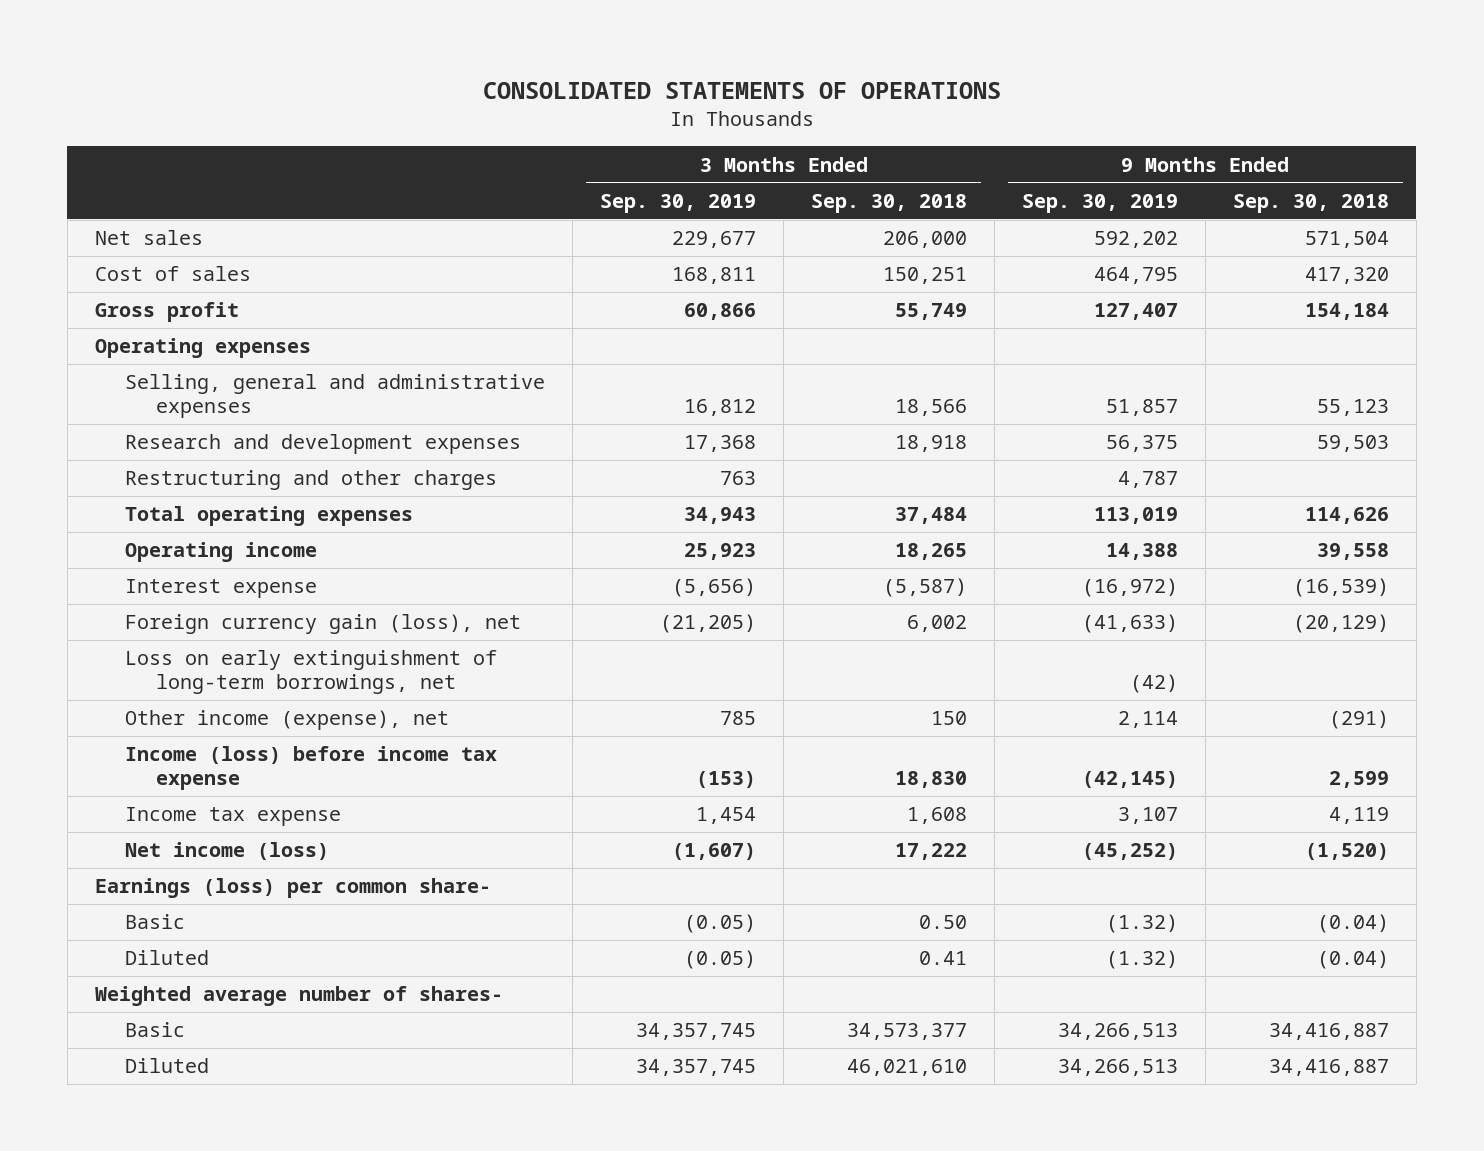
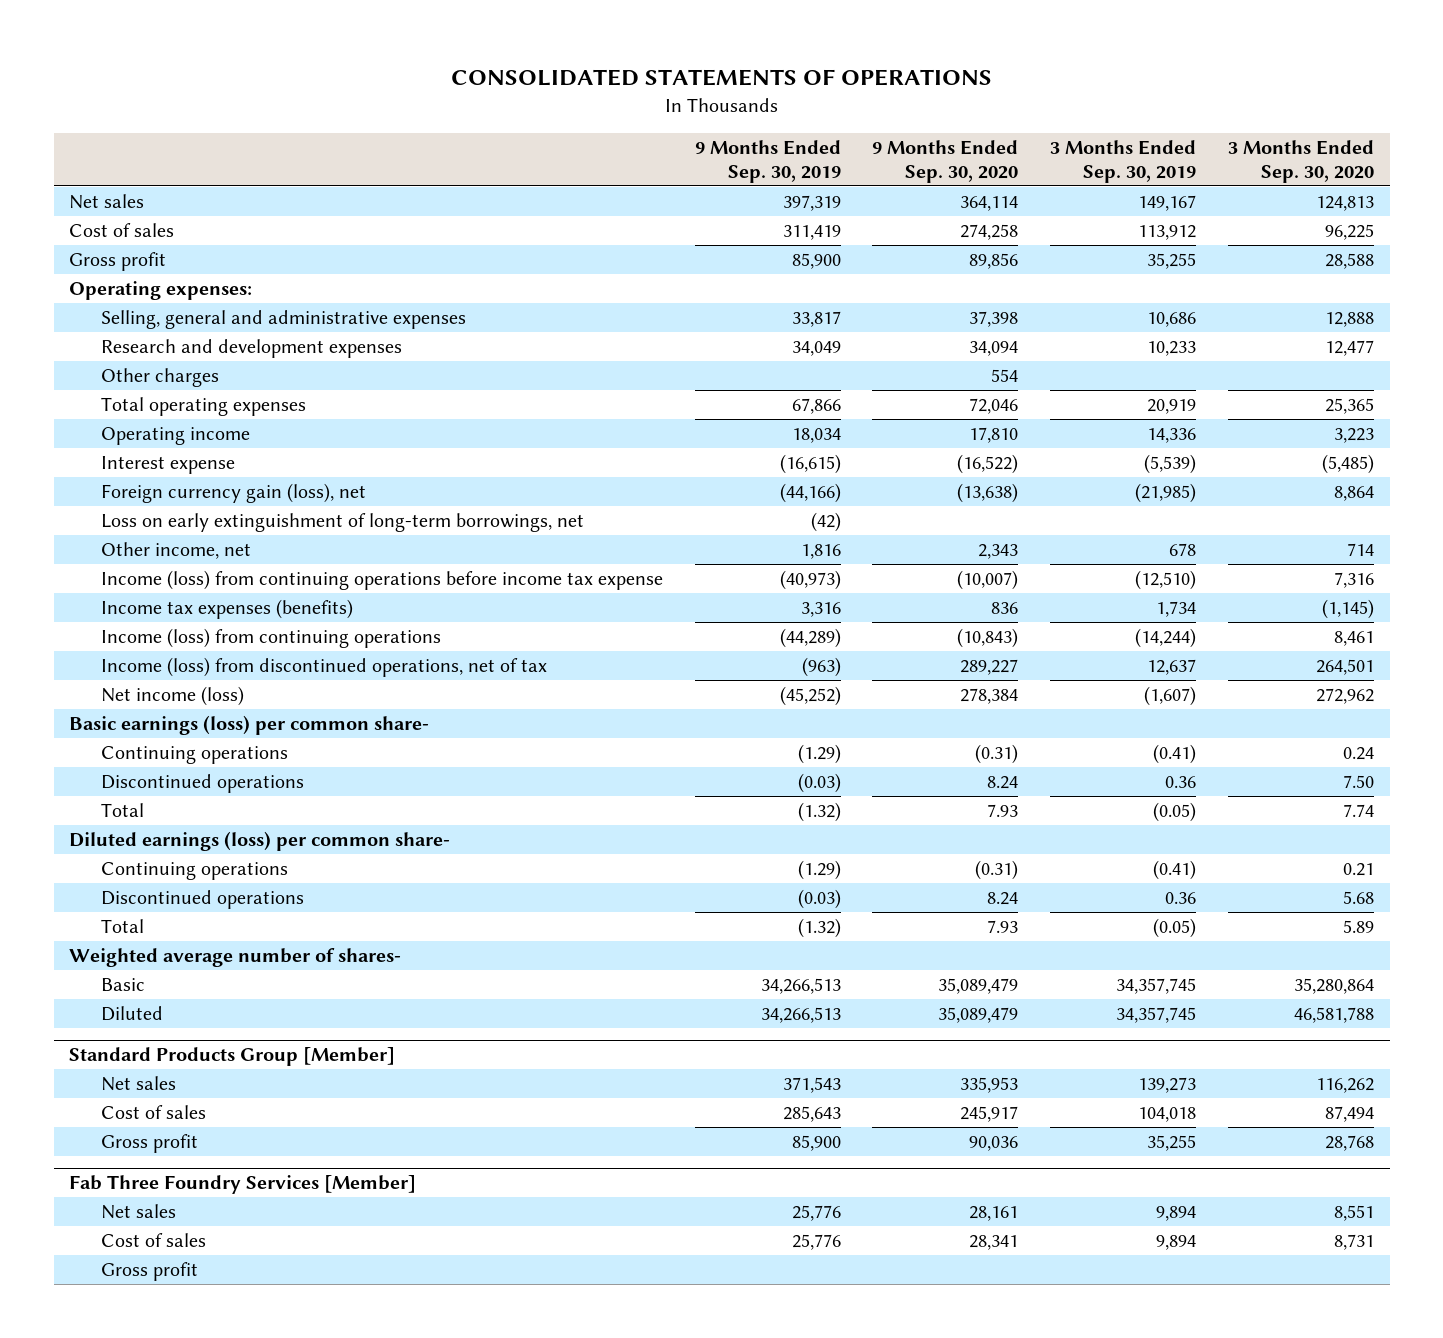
- | 3 Months Ended Sep. 30, 2019 | 3 Months Ended Sep. 30, 2018 | 9 Months Ended Sep. 30, 2019 | 9 Months Ended Sep. 30, 2018
+ | 9 Months Ended Sep. 30, 2019 | 9 Months Ended Sep. 30, 2020 | 3 Months Ended Sep. 30, 2019 | 3 Months Ended Sep. 30, 2020
- Net sales | 229,677 | 206,000 | 592,202 | 571,504
- Cost of sales | 168,811 | 150,251 | 464,795 | 417,320
- Gross profit | 60,866 | 55,749 | 127,407 | 154,184
- Operating expenses
- Selling, general and administrative expenses | 16,812 | 18,566 | 51,857 | 55,123
- Research and development expenses | 17,368 | 18,918 | 56,375 | 59,503
- Restructuring and other charges | 763 | | 4,787 |
- Total operating expenses | 34,943 | 37,484 | 113,019 | 114,626
- Operating income | 25,923 | 18,265 | 14,388 | 39,558
- Interest expense | (5,656) | (5,587) | (16,972) | (16,539)
- Foreign currency gain (loss), net | (21,205) | 6,002 | (41,633) | (20,129)
+ Net sales | 397,319 | 364,114 | 149,167 | 124,813
+ Cost of sales | 311,419 | 274,258 | 113,912 | 96,225
+ Gross profit | 85,900 | 89,856 | 35,255 | 28,588
+ Operating expenses:
+ Selling, general and administrative expenses | 33,817 | 37,398 | 10,686 | 12,888
+ Research and development expenses | 34,049 | 34,094 | 10,233 | 12,477
+ Other charges | | 554 | |
+ Total operating expenses | 67,866 | 72,046 | 20,919 | 25,365
+ Operating income | 18,034 | 17,810 | 14,336 | 3,223
+ Interest expense | (16,615) | (16,522) | (5,539) | (5,485)
+ Foreign currency gain (loss), net | (44,166) | (13,638) | (21,985) | 8,864
- Other income (expense), net | 785 | 150 | 2,114 | (291)
- Income (loss) before income tax expense | (153) | 18,830 | (42,145) | 2,599
- Income tax expense | 1,454 | 1,608 | 3,107 | 4,119
+ Other income, net | 1,816 | 2,343 | 678 | 714
+ Income (loss) from continuing operations before income tax expense | (40,973) | (10,007) | (12,510) | 7,316
+ Income tax expenses (benefits) | 3,316 | 836 | 1,734 | (1,145)
+ Income (loss) from continuing operations | (44,289) | (10,843) | (14,244) | 8,461
+ Income (loss) from discontinued operations, net of tax | (963) | 289,227 | 12,637 | 264,501
- Earnings (loss) per common share-
- Basic | (0.05) | 0.50 | (1.32) | (0.04)
- Diluted | (0.05) | 0.41 | (1.32) | (0.04)
+ Basic earnings (loss) per common share-
+ Continuing operations | (1.29) | (0.31) | (0.41) | 0.24
+ Discontinued operations | (0.03) | 8.24 | 0.36 | 7.50
+ Total | (1.32) | 7.93 | (0.05) | 7.74
+ Diluted earnings (loss) per common share-
+ Continuing operations | (1.29) | (0.31) | (0.41) | 0.21
+ Discontinued operations | (0.03) | 8.24 | 0.36 | 5.68
+ Total | (1.32) | 7.93 | (0.05) | 5.89
+ Standard Products Group [Member]
+ Net sales | 371,543 | 335,953 | 139,273 | 116,262
+ Cost of sales | 285,643 | 245,917 | 104,018 | 87,494
+ Gross profit | 85,900 | 90,036 | 35,255 | 28,768
+ Fab Three Foundry Services [Member]
+ Net sales | 25,776 | 28,161 | 9,894 | 8,551
+ Cost of sales | 25,776 | 28,341 | 9,894 | 8,731
+ Gross profit

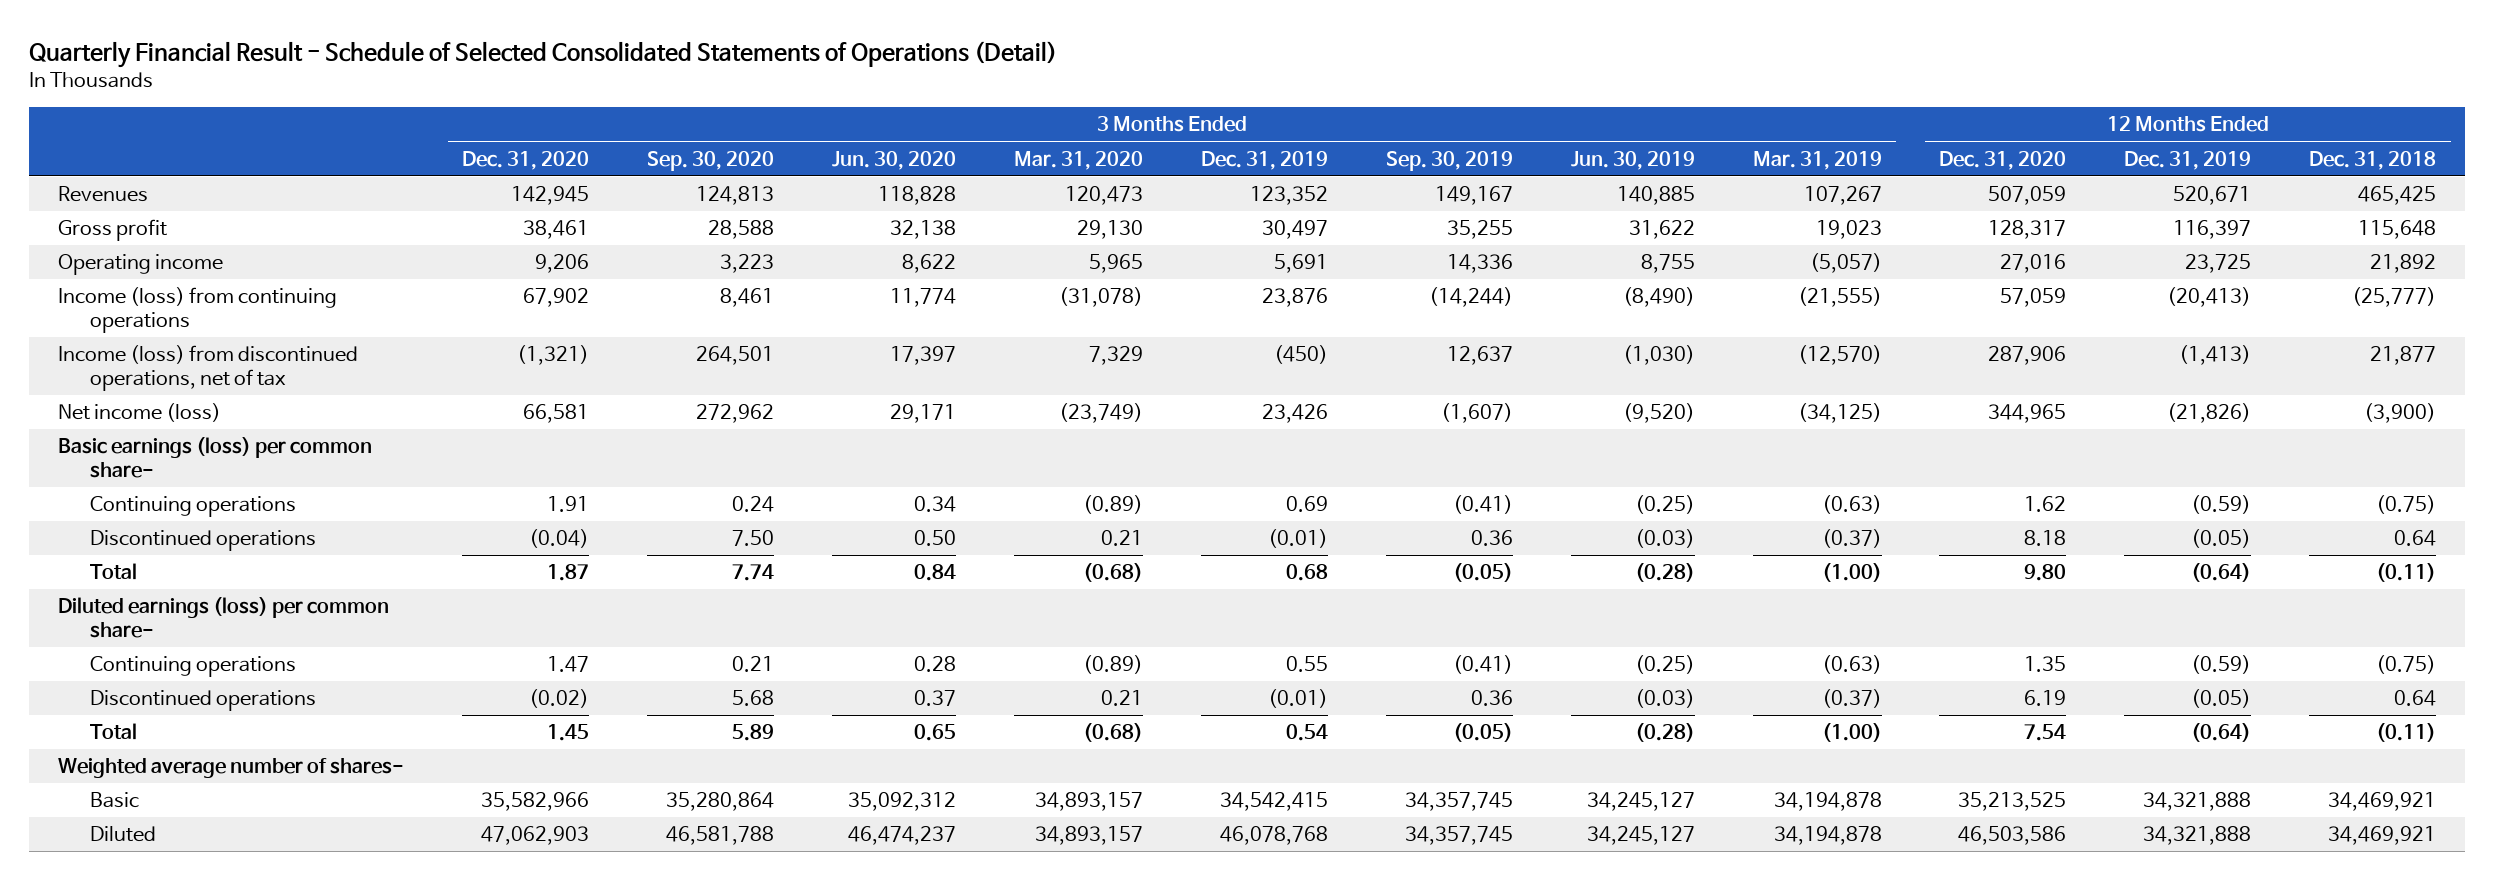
- CONSOLIDATED STATEMENTS OF OPERATIONS
+ Quarterly Financial Result - Schedule of Selected Consolidated Statements of Operations (Detail)
- | 9 Months Ended Sep. 30, 2019 | 9 Months Ended Sep. 30, 2020 | 3 Months Ended Sep. 30, 2019 | 3 Months Ended Sep. 30, 2020
+ | 3 Months Ended Dec. 31, 2020 | 3 Months Ended Sep. 30, 2020 | 3 Months Ended Jun. 30, 2020 | 3 Months Ended Mar. 31, 2020 | 3 Months Ended Dec. 31, 2019 | 3 Months Ended Sep. 30, 2019 | 3 Months Ended Jun. 30, 2019 | 3 Months Ended Mar. 31, 2019 | 12 Months Ended Dec. 31, 2020 | 12 Months Ended Dec. 31, 2019 | 12 Months Ended Dec. 31, 2018
- Net sales | 397,319 | 364,114 | 149,167 | 124,813
- Cost of sales | 311,419 | 274,258 | 113,912 | 96,225
+ Revenues | 142,945 | 124,813 | 118,828 | 120,473 | 123,352 | 149,167 | 140,885 | 107,267 | 507,059 | 520,671 | 465,425
- Operating expenses:
- Selling, general and administrative expenses | 33,817 | 37,398 | 10,686 | 12,888
- Research and development expenses | 34,049 | 34,094 | 10,233 | 12,477
- Other charges | | 554 | |
- Total operating expenses | 67,866 | 72,046 | 20,919 | 25,365
- Interest expense | (16,615) | (16,522) | (5,539) | (5,485)
- Foreign currency gain (loss), net | (44,166) | (13,638) | (21,985) | 8,864
- Loss on early extinguishment of long-term borrowings, net | (42) | | |
- Other income, net | 1,816 | 2,343 | 678 | 714
- Income (loss) from continuing operations before income tax expense | (40,973) | (10,007) | (12,510) | 7,316
- Income tax expenses (benefits) | 3,316 | 836 | 1,734 | (1,145)
- Standard Products Group [Member]
- Net sales | 371,543 | 335,953 | 139,273 | 116,262
- Cost of sales | 285,643 | 245,917 | 104,018 | 87,494
- Gross profit | 85,900 | 90,036 | 35,255 | 28,768
- Fab Three Foundry Services [Member]
- Net sales | 25,776 | 28,161 | 9,894 | 8,551
- Cost of sales | 25,776 | 28,341 | 9,894 | 8,731
- Gross profit

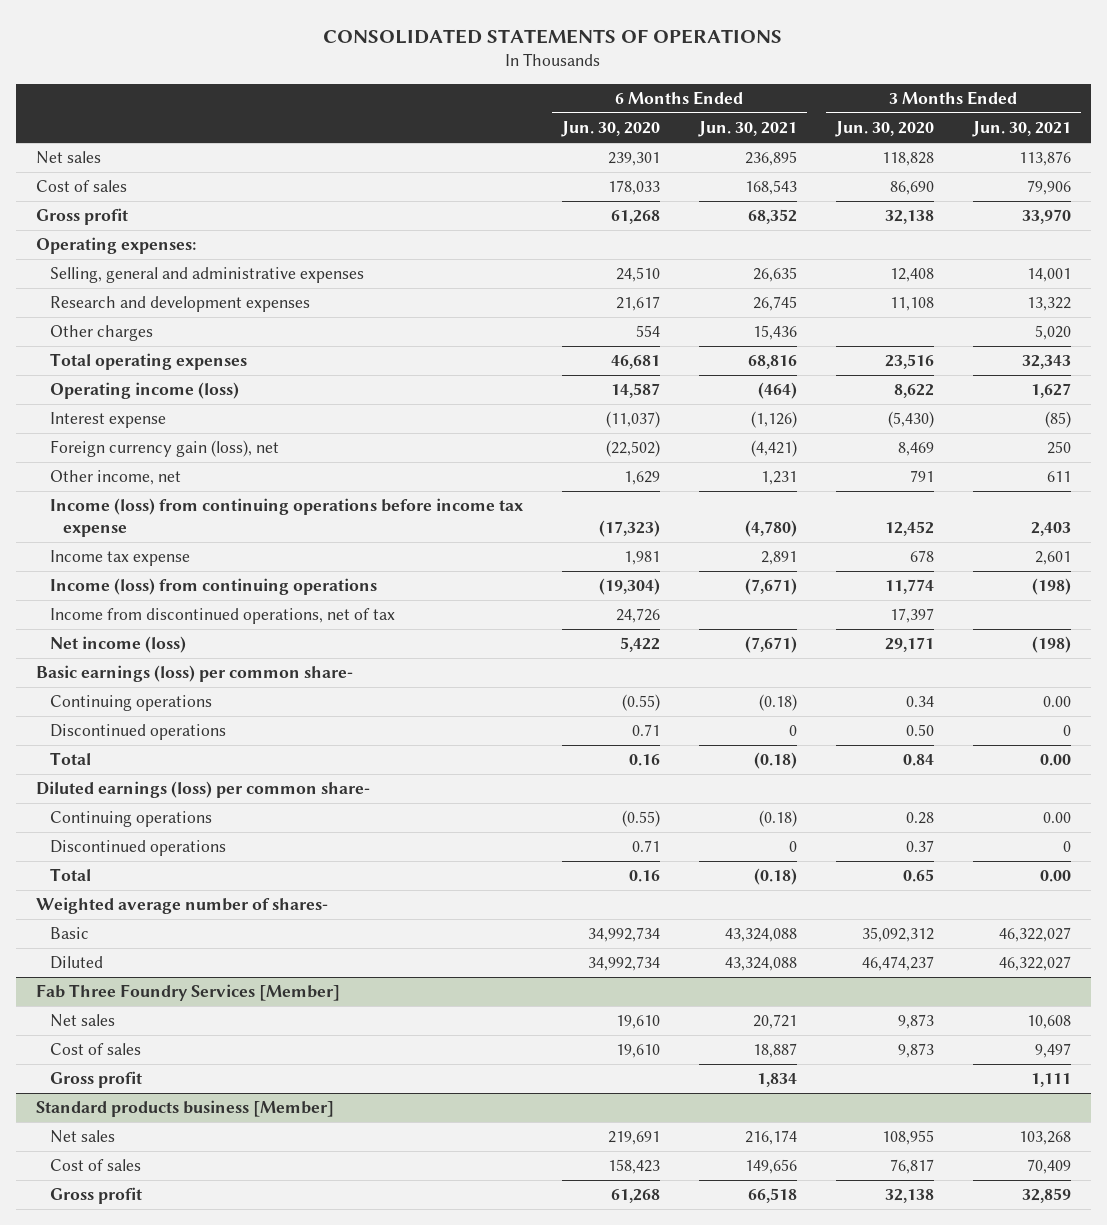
- Quarterly Financial Result - Schedule of Selected Consolidated Statements of Operations (Detail)
+ CONSOLIDATED STATEMENTS OF OPERATIONS
- | 3 Months Ended Dec. 31, 2020 | 3 Months Ended Sep. 30, 2020 | 3 Months Ended Jun. 30, 2020 | 3 Months Ended Mar. 31, 2020 | 3 Months Ended Dec. 31, 2019 | 3 Months Ended Sep. 30, 2019 | 3 Months Ended Jun. 30, 2019 | 3 Months Ended Mar. 31, 2019 | 12 Months Ended Dec. 31, 2020 | 12 Months Ended Dec. 31, 2019 | 12 Months Ended Dec. 31, 2018
+ | 6 Months Ended Jun. 30, 2020 | 6 Months Ended Jun. 30, 2021 | 3 Months Ended Jun. 30, 2020 | 3 Months Ended Jun. 30, 2021
- Revenues | 142,945 | 124,813 | 118,828 | 120,473 | 123,352 | 149,167 | 140,885 | 107,267 | 507,059 | 520,671 | 465,425
+ Net sales | 239,301 | 236,895 | 118,828 | 113,876
+ Cost of sales | 178,033 | 168,543 | 86,690 | 79,906
- Operating income | 9,206 | 3,223 | 8,622 | 5,965 | 5,691 | 14,336 | 8,755 | (5,057) | 27,016 | 23,725 | 21,892
+ Operating expenses:
+ Selling, general and administrative expenses | 24,510 | 26,635 | 12,408 | 14,001
+ Research and development expenses | 21,617 | 26,745 | 11,108 | 13,322
+ Other charges | 554 | 15,436 | | 5,020
+ Total operating expenses | 46,681 | 68,816 | 23,516 | 32,343
+ Operating income (loss) | 14,587 | (464) | 8,622 | 1,627
+ Interest expense | (11,037) | (1,126) | (5,430) | (85)
+ Foreign currency gain (loss), net | (22,502) | (4,421) | 8,469 | 250
+ Other income, net | 1,629 | 1,231 | 791 | 611
+ Income (loss) from continuing operations before income tax expense | (17,323) | (4,780) | 12,452 | 2,403
+ Income tax expense | 1,981 | 2,891 | 678 | 2,601
- Income (loss) from discontinued operations, net of tax | (1,321) | 264,501 | 17,397 | 7,329 | (450) | 12,637 | (1,030) | (12,570) | 287,906 | (1,413) | 21,877
+ Income from discontinued operations, net of tax | 24,726 | | 17,397 |
+ Fab Three Foundry Services [Member]
+ Net sales | 19,610 | 20,721 | 9,873 | 10,608
+ Cost of sales | 19,610 | 18,887 | 9,873 | 9,497
+ Gross profit | | 1,834 | | 1,111
+ Standard products business [Member]
+ Net sales | 219,691 | 216,174 | 108,955 | 103,268
+ Cost of sales | 158,423 | 149,656 | 76,817 | 70,409
+ Gross profit | 61,268 | 66,518 | 32,138 | 32,859

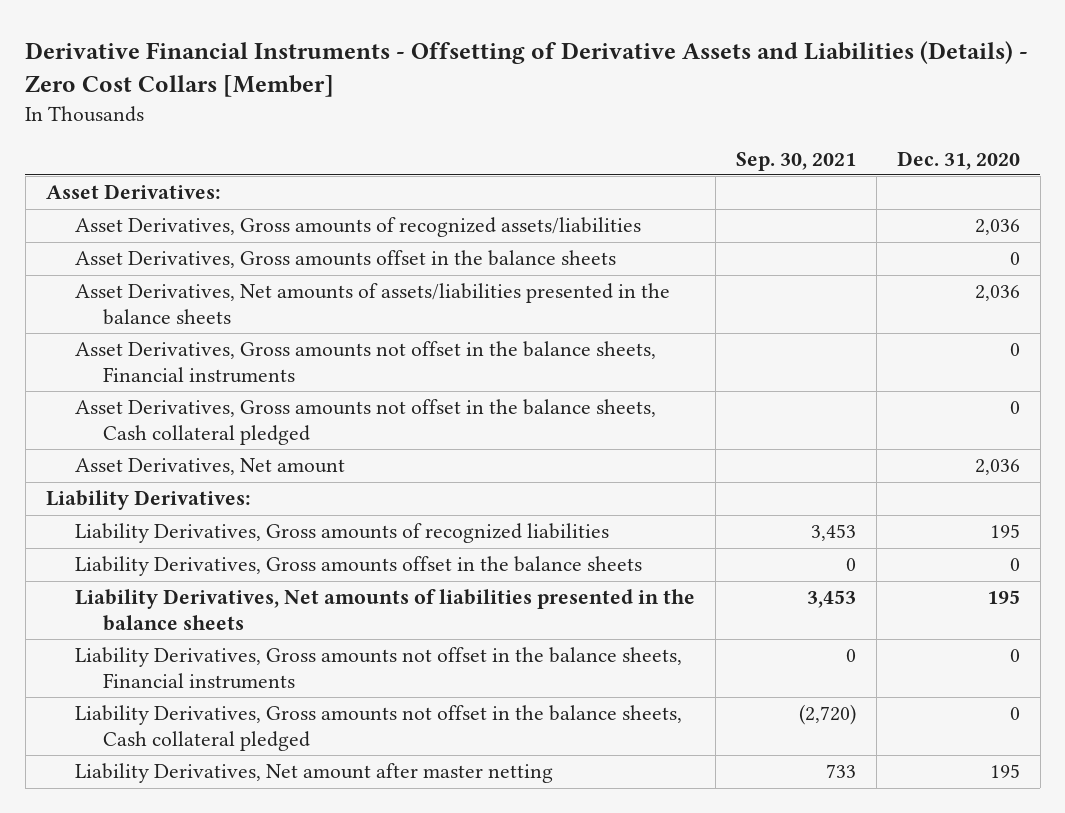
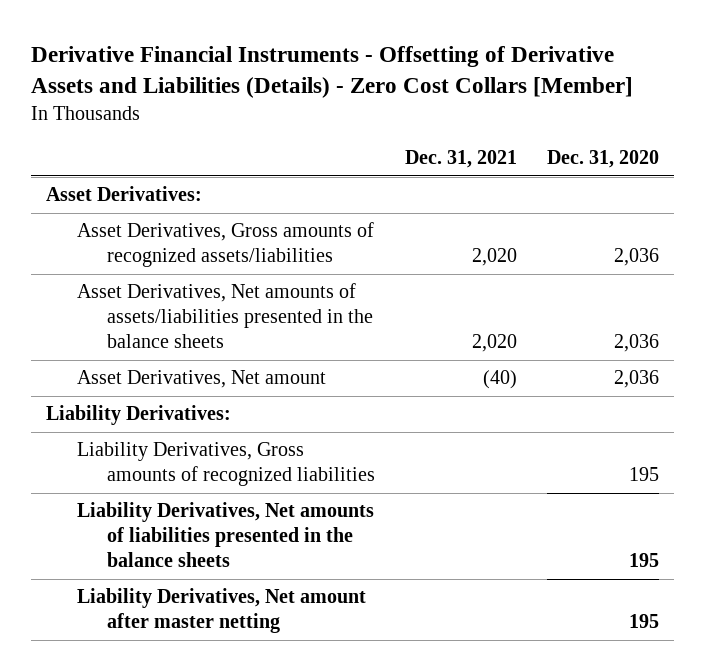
- | Sep. 30, 2021 | Dec. 31, 2020
+ | Dec. 31, 2021 | Dec. 31, 2020
- Asset Derivatives, Gross amounts offset in the balance sheets | | 0
- Asset Derivatives, Gross amounts not offset in the balance sheets, Financial instruments | | 0
- Asset Derivatives, Gross amounts not offset in the balance sheets, Cash collateral pledged | | 0
- Liability Derivatives, Gross amounts offset in the balance sheets | 0 | 0
- Liability Derivatives, Gross amounts not offset in the balance sheets, Financial instruments | 0 | 0
- Liability Derivatives, Gross amounts not offset in the balance sheets, Cash collateral pledged | (2,720) | 0

